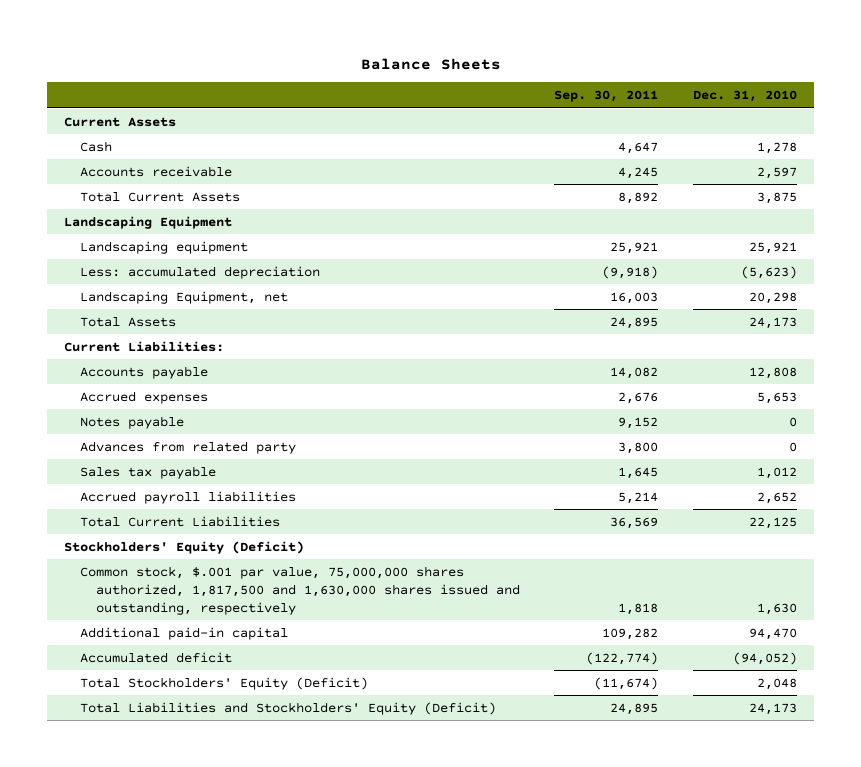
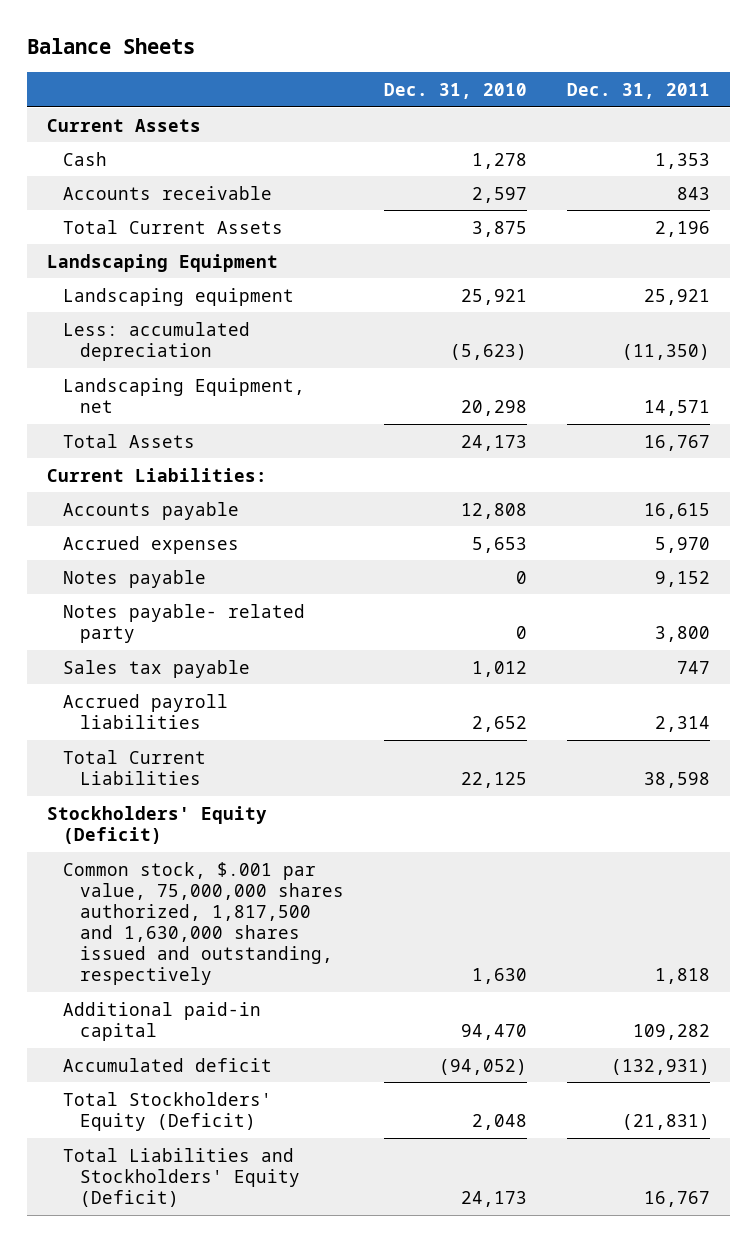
- | Sep. 30, 2011 | Dec. 31, 2010
+ | Dec. 31, 2010 | Dec. 31, 2011
- Advances from related party | 3,800 | 0
+ Notes payable- related party | 0 | 3,800

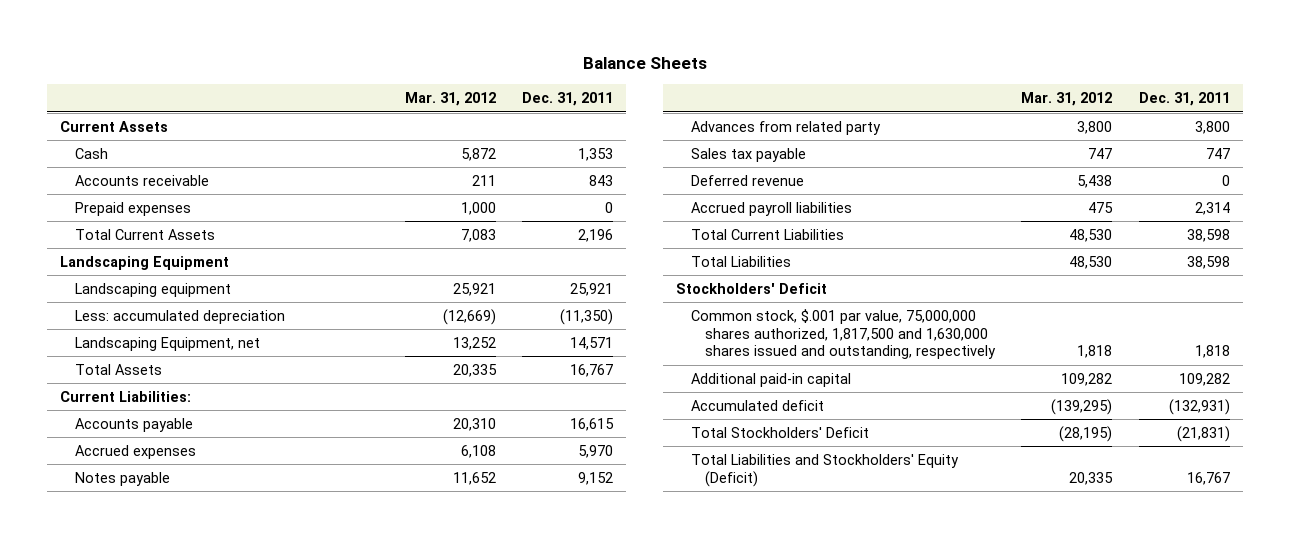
- | Dec. 31, 2010 | Dec. 31, 2011
+ | Mar. 31, 2012 | Dec. 31, 2011
+ Prepaid expenses | 1,000 | 0
- Notes payable- related party | 0 | 3,800
+ Advances from related party | 3,800 | 3,800
+ Deferred revenue | 5,438 | 0
- Stockholders' Equity (Deficit)
+ Total Liabilities | 48,530 | 38,598
+ Stockholders' Deficit
- Total Stockholders' Equity (Deficit) | 2,048 | (21,831)
+ Total Stockholders' Deficit | (28,195) | (21,831)

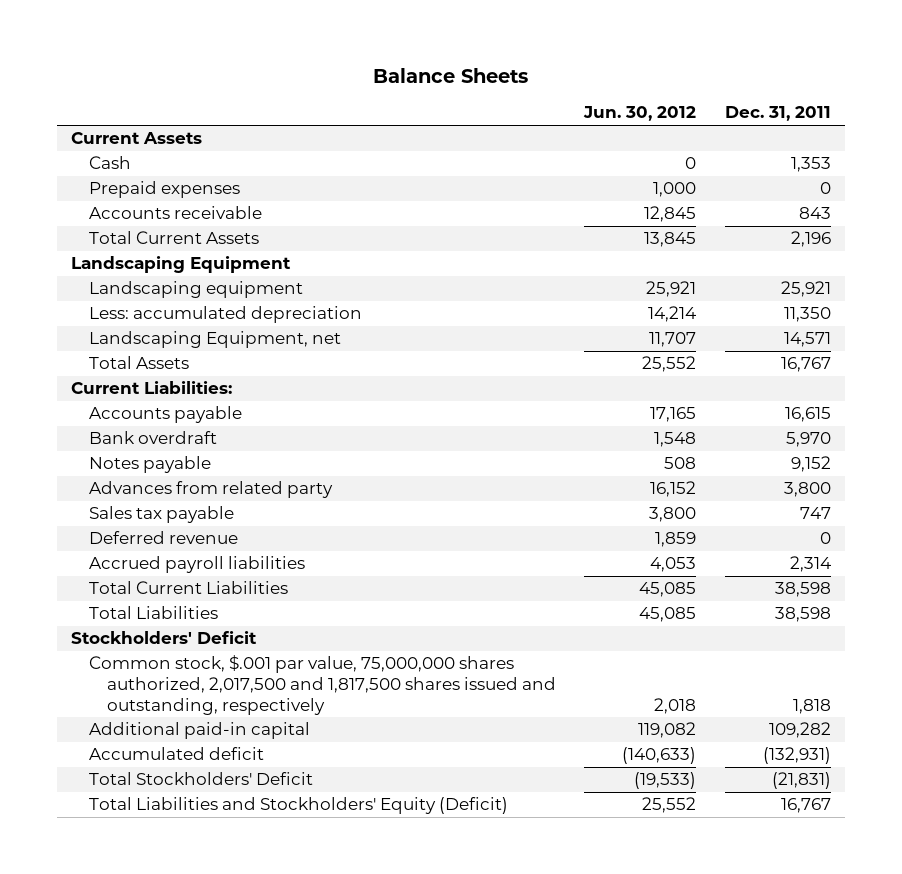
- | Mar. 31, 2012 | Dec. 31, 2011
+ | Jun. 30, 2012 | Dec. 31, 2011
moved down: Accounts receivable | 12,845 | 843
- Less: accumulated depreciation | (12,669) | (11,350)
+ Less: accumulated depreciation | 14,214 | 11,350
- Accrued expenses | 6,108 | 5,970
+ Bank overdraft | 1,548 | 5,970
- Common stock, $.001 par value, 75,000,000 shares authorized, 1,817,500 and 1,630,000 shares issued and outstanding, respectively | 1,818 | 1,818
+ Common stock, $.001 par value, 75,000,000 shares authorized, 2,017,500 and 1,817,500 shares issued and outstanding, respectively | 2,018 | 1,818

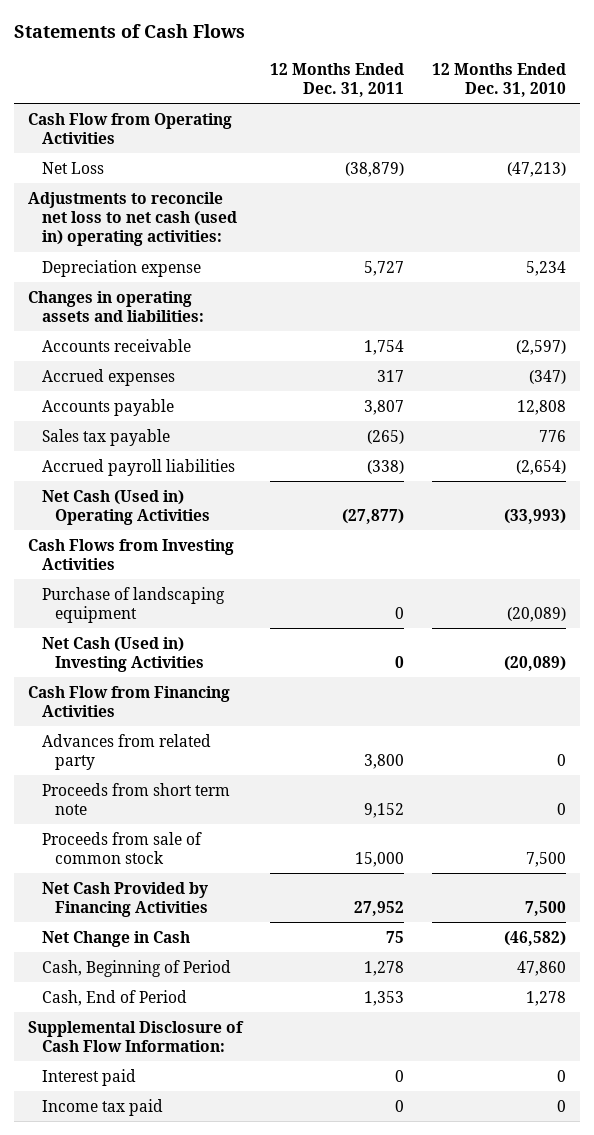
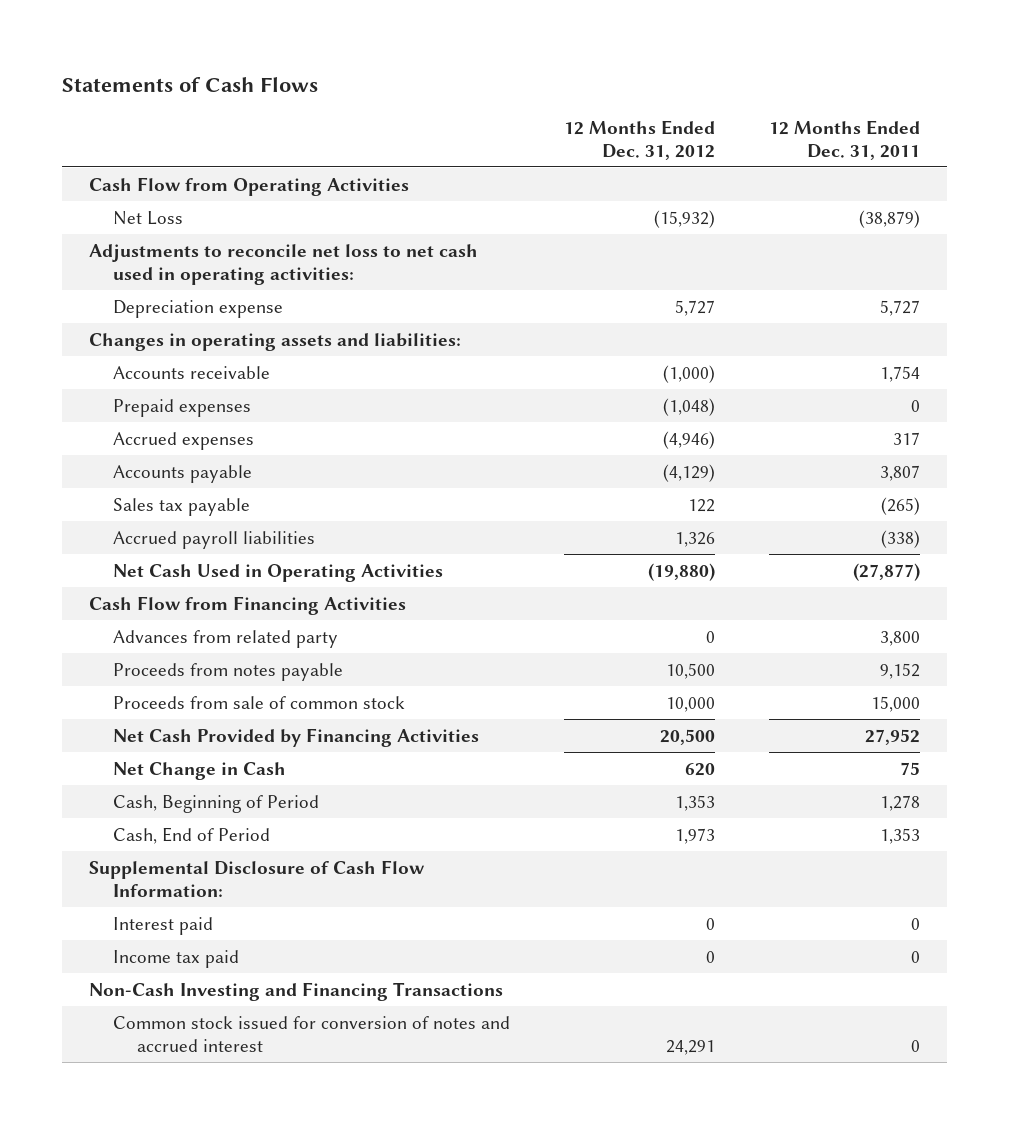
- | 12 Months Ended Dec. 31, 2011 | 12 Months Ended Dec. 31, 2010
+ | 12 Months Ended Dec. 31, 2012 | 12 Months Ended Dec. 31, 2011
- Adjustments to reconcile net loss to net cash (used in) operating activities:
+ Adjustments to reconcile net loss to net cash used in operating activities:
+ Prepaid expenses | (1,048) | 0
- Net Cash (Used in) Operating Activities | (27,877) | (33,993)
- Cash Flows from Investing Activities
- Purchase of landscaping equipment | 0 | (20,089)
- Net Cash (Used in) Investing Activities | 0 | (20,089)
+ Net Cash Used in Operating Activities | (19,880) | (27,877)
- Proceeds from short term note | 9,152 | 0
+ Proceeds from notes payable | 10,500 | 9,152
+ Non-Cash Investing and Financing Transactions
+ Common stock issued for conversion of notes and accrued interest | 24,291 | 0

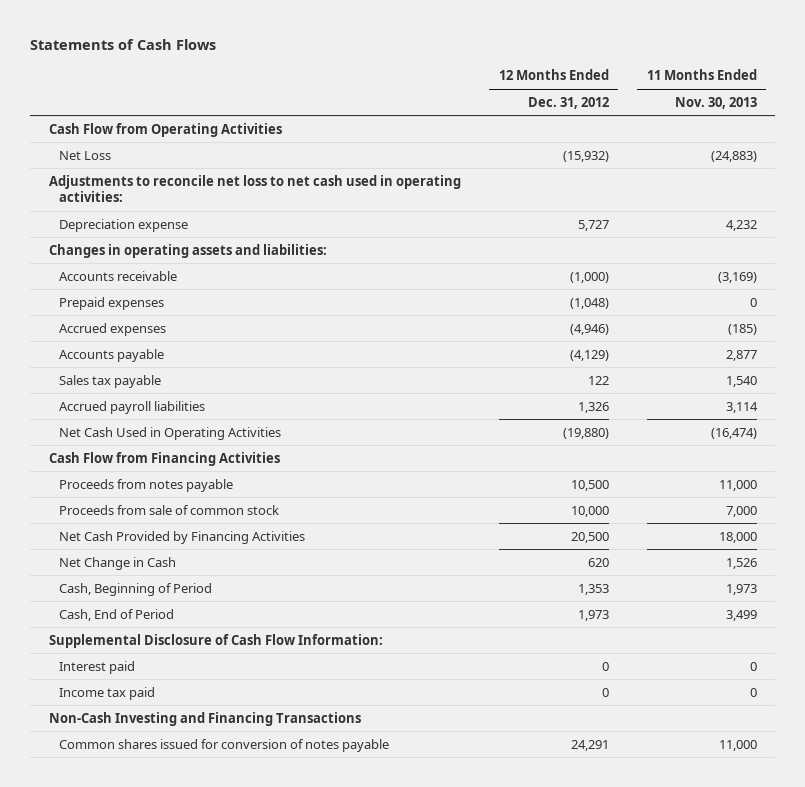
- | 12 Months Ended Dec. 31, 2012 | 12 Months Ended Dec. 31, 2011
+ | 12 Months Ended Dec. 31, 2012 | 11 Months Ended Nov. 30, 2013
- Advances from related party | 0 | 3,800
- Common stock issued for conversion of notes and accrued interest | 24,291 | 0
+ Common shares issued for conversion of notes payable | 24,291 | 11,000

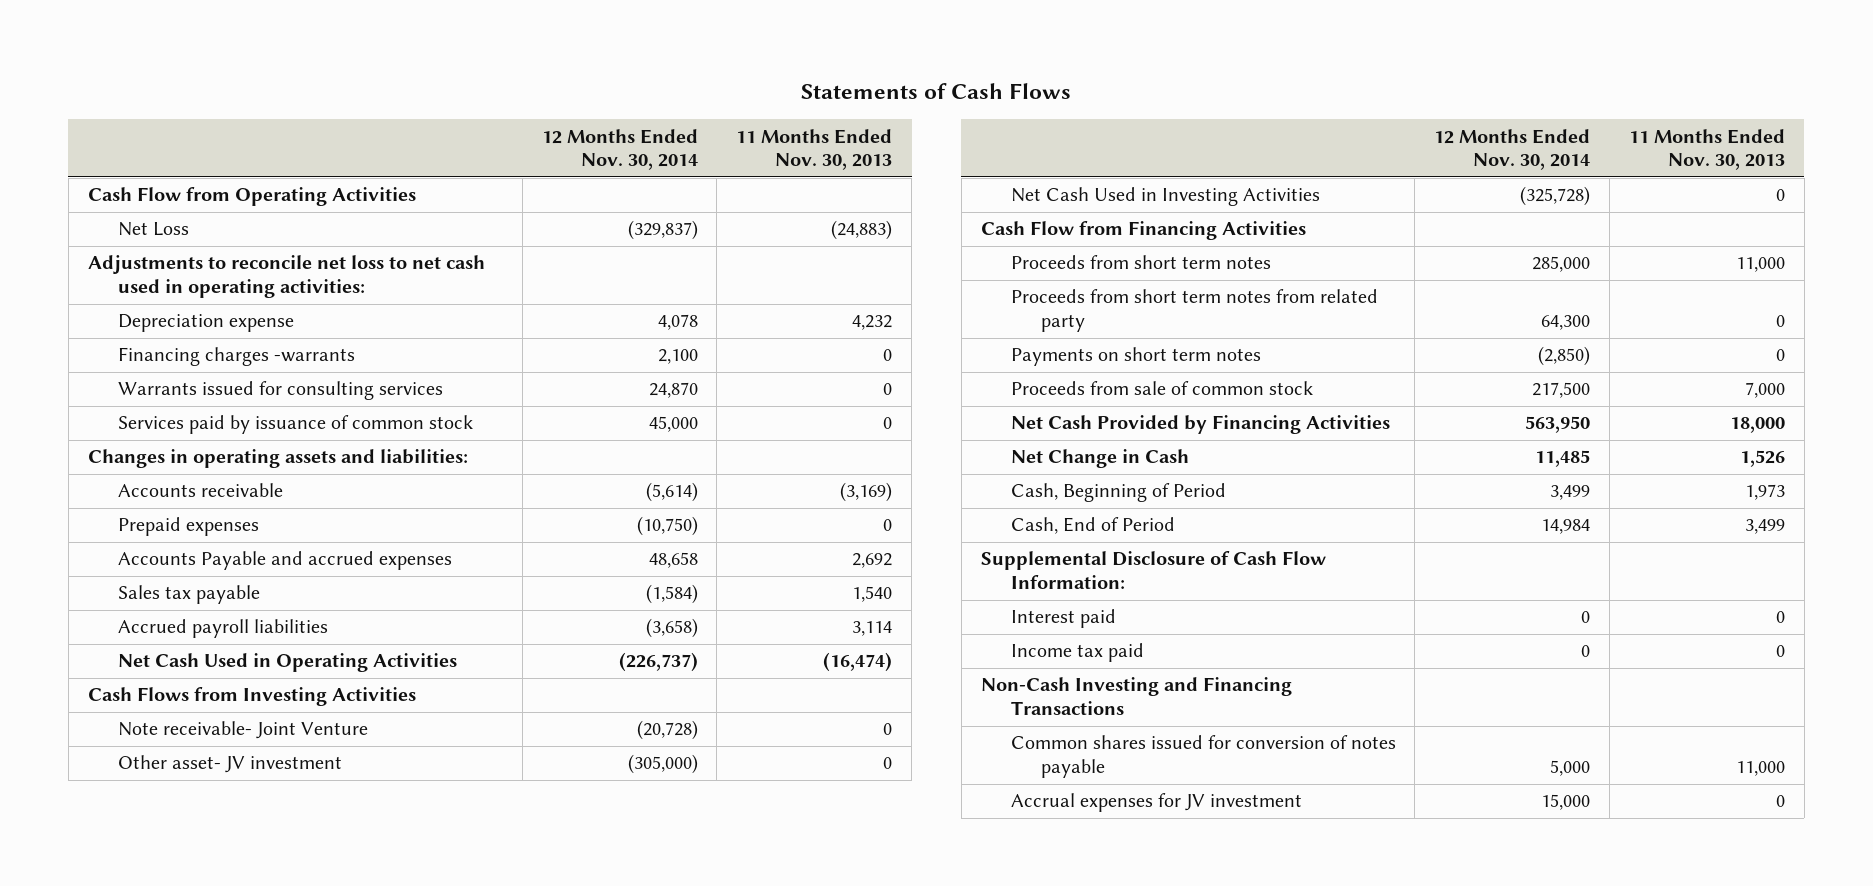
- | 12 Months Ended Dec. 31, 2012 | 11 Months Ended Nov. 30, 2013
+ | 12 Months Ended Nov. 30, 2014 | 11 Months Ended Nov. 30, 2013
+ Financing charges -warrants | 2,100 | 0
+ Warrants issued for consulting services | 24,870 | 0
+ Services paid by issuance of common stock | 45,000 | 0
- Accrued expenses | (4,946) | (185)
- Accounts payable | (4,129) | 2,877
+ Accounts Payable and accrued expenses | 48,658 | 2,692
+ Cash Flows from Investing Activities
+ Note receivable- Joint Venture | (20,728) | 0
+ Other asset- JV investment | (305,000) | 0
+ Net Cash Used in Investing Activities | (325,728) | 0
- Proceeds from notes payable | 10,500 | 11,000
+ Proceeds from short term notes | 285,000 | 11,000
+ Proceeds from short term notes from related party | 64,300 | 0
+ Payments on short term notes | (2,850) | 0
+ Accrual expenses for JV investment | 15,000 | 0

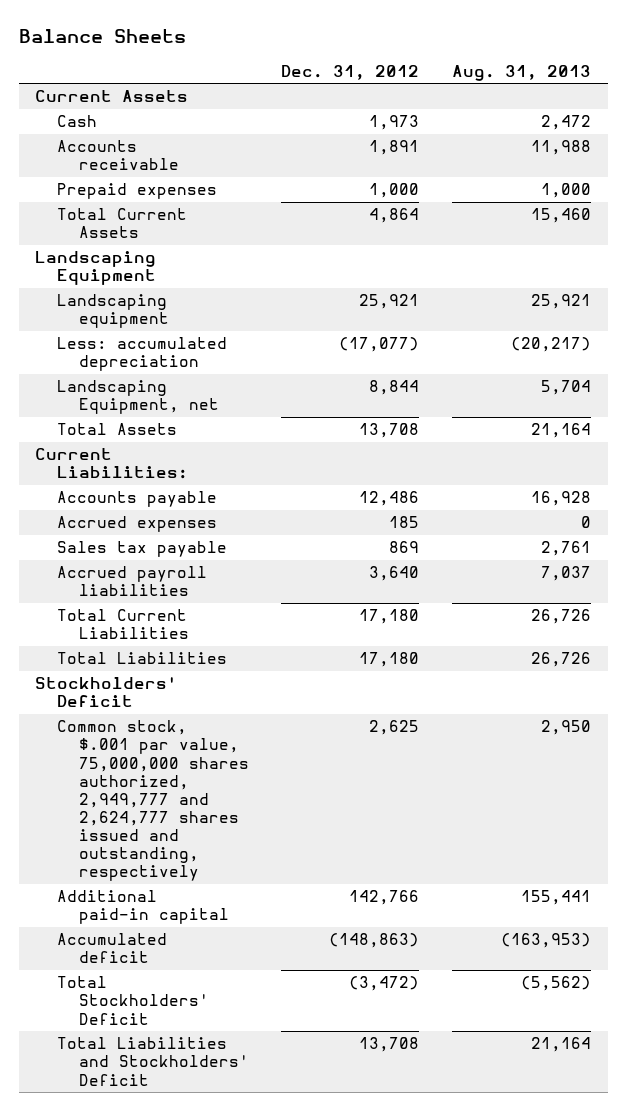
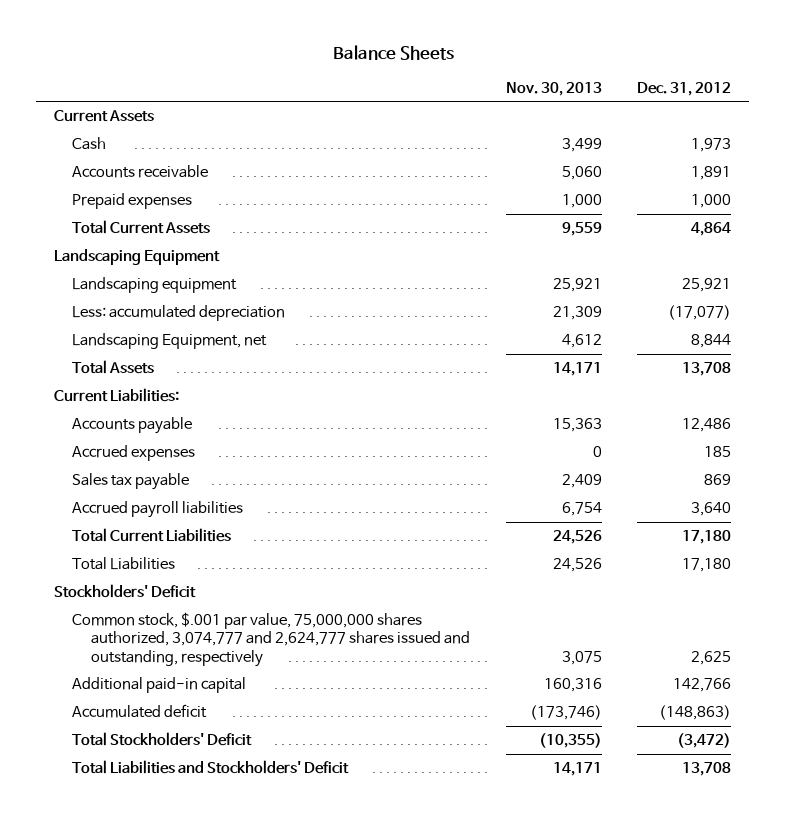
- | Dec. 31, 2012 | Aug. 31, 2013
+ | Nov. 30, 2013 | Dec. 31, 2012
- Common stock, $.001 par value, 75,000,000 shares authorized, 2,949,777 and 2,624,777 shares issued and outstanding, respectively | 2,625 | 2,950
+ Common stock, $.001 par value, 75,000,000 shares authorized, 3,074,777 and 2,624,777 shares issued and outstanding, respectively | 3,075 | 2,625

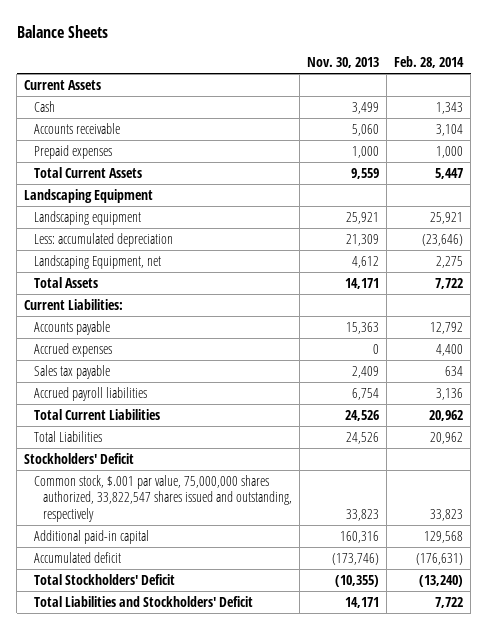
- | Nov. 30, 2013 | Dec. 31, 2012
+ | Nov. 30, 2013 | Feb. 28, 2014
- Common stock, $.001 par value, 75,000,000 shares authorized, 3,074,777 and 2,624,777 shares issued and outstanding, respectively | 3,075 | 2,625
+ Common stock, $.001 par value, 75,000,000 shares authorized, 33,822,547 shares issued and outstanding, respectively | 33,823 | 33,823

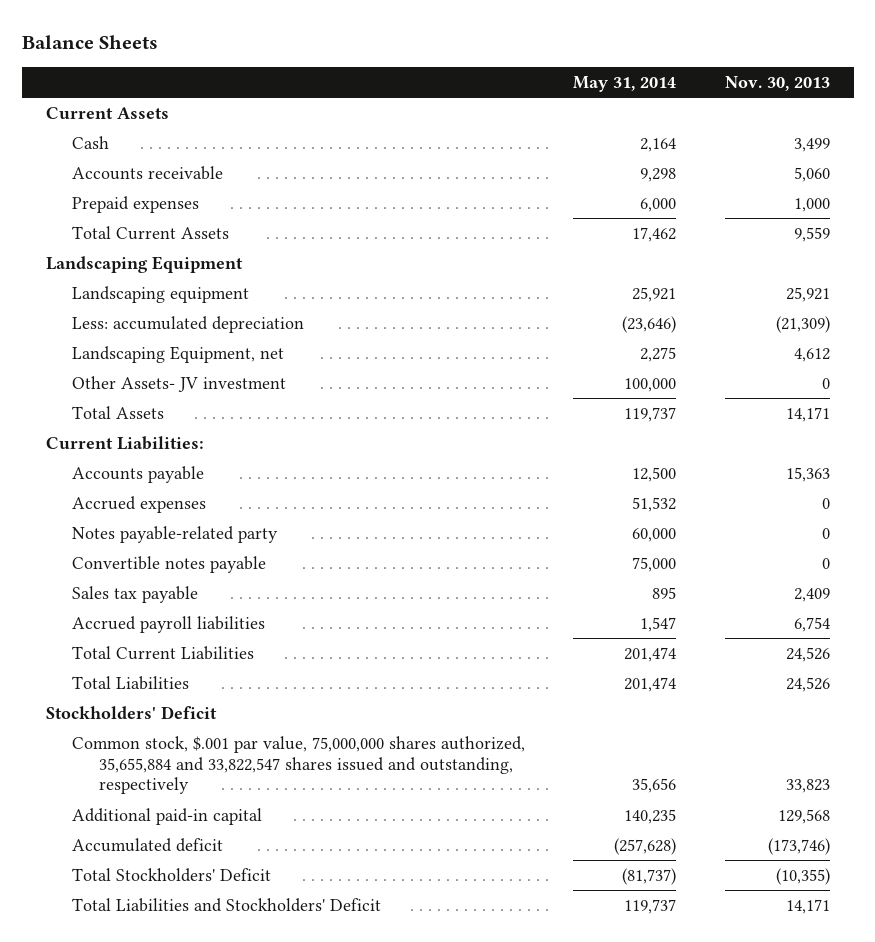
- | Nov. 30, 2013 | Feb. 28, 2014
+ | May 31, 2014 | Nov. 30, 2013
- Less: accumulated depreciation | 21,309 | (23,646)
+ Less: accumulated depreciation | (23,646) | (21,309)
+ Other Assets- JV investment | 100,000 | 0
+ Notes payable-related party | 60,000 | 0
+ Convertible notes payable | 75,000 | 0
- Common stock, $.001 par value, 75,000,000 shares authorized, 33,822,547 shares issued and outstanding, respectively | 33,823 | 33,823
- Additional paid-in capital | 160,316 | 129,568
+ Common stock, $.001 par value, 75,000,000 shares authorized, 35,655,884 and 33,822,547 shares issued and outstanding, respectively | 35,656 | 33,823
+ Additional paid-in capital | 140,235 | 129,568

